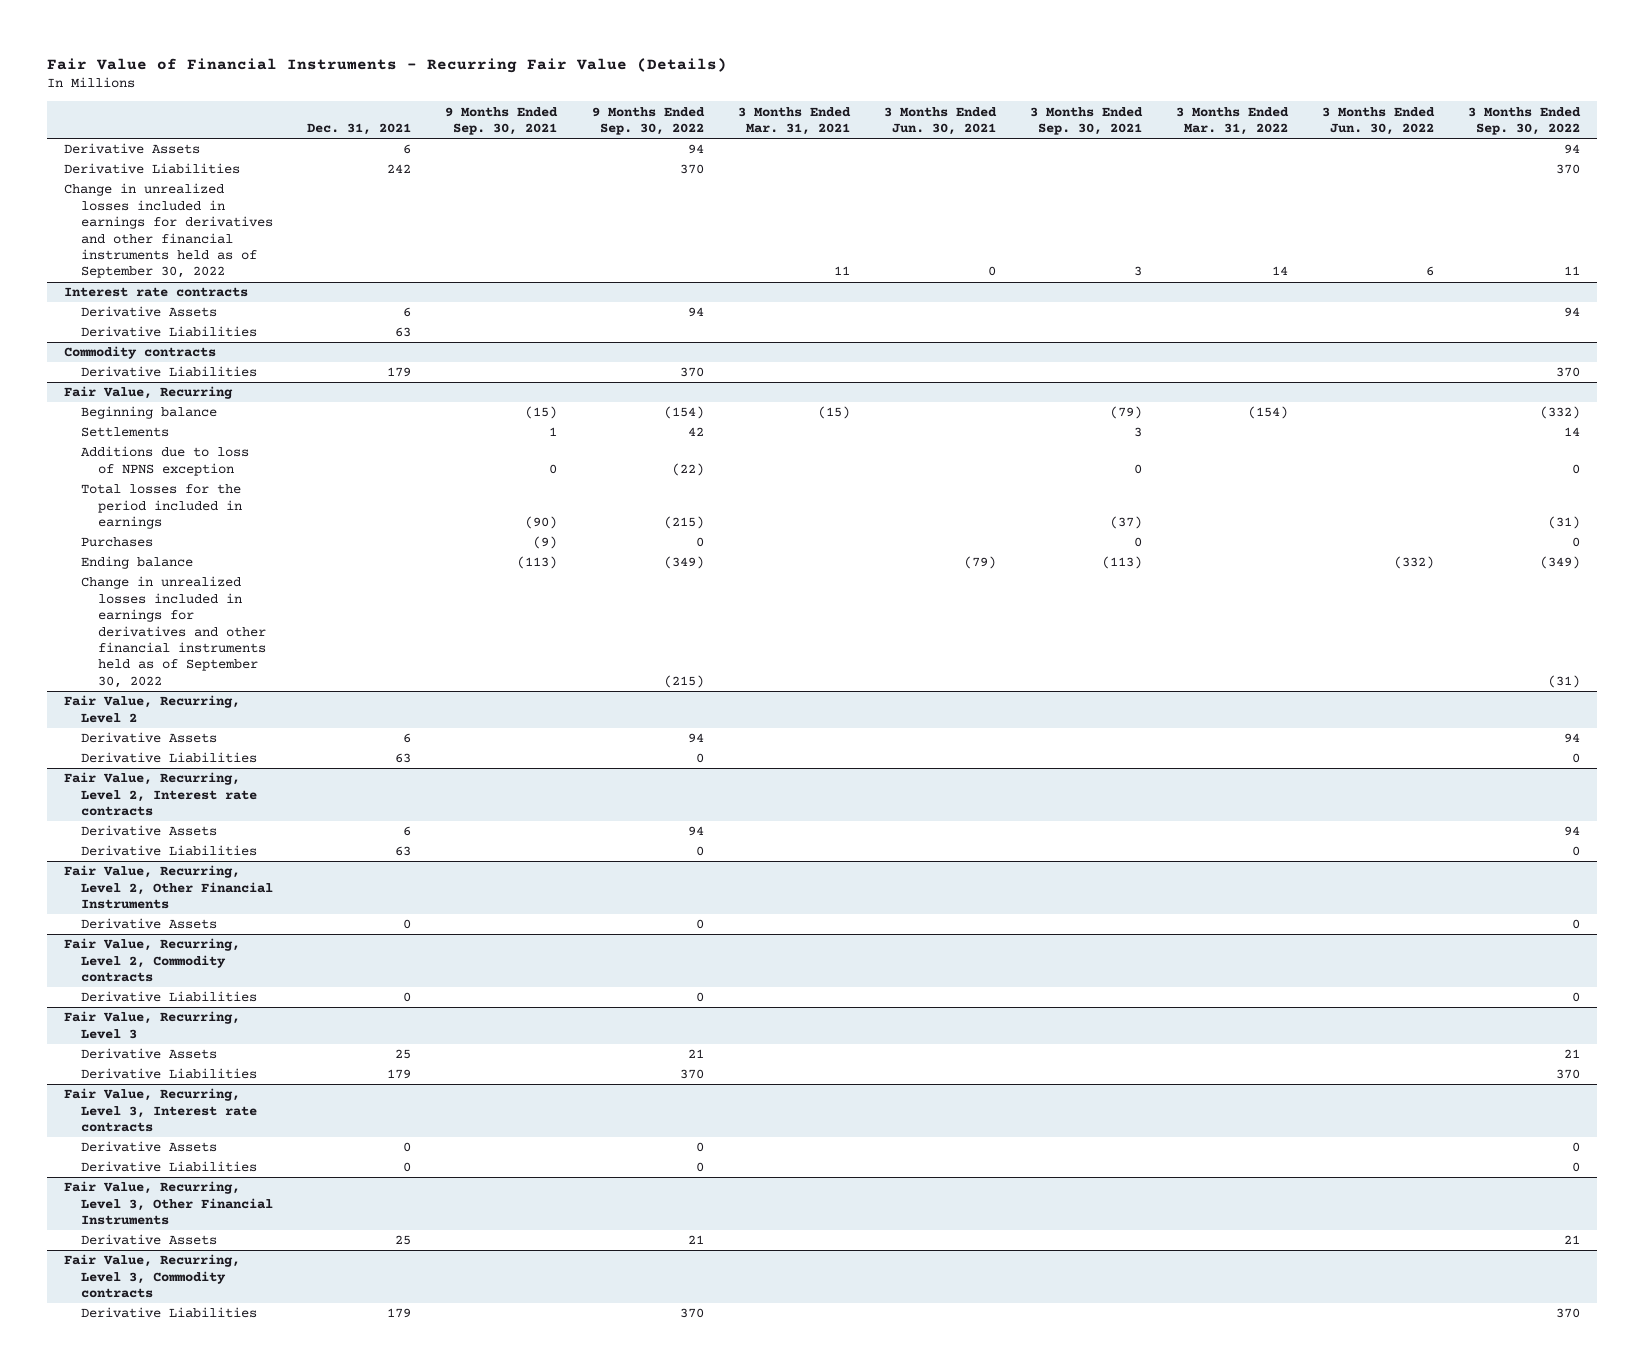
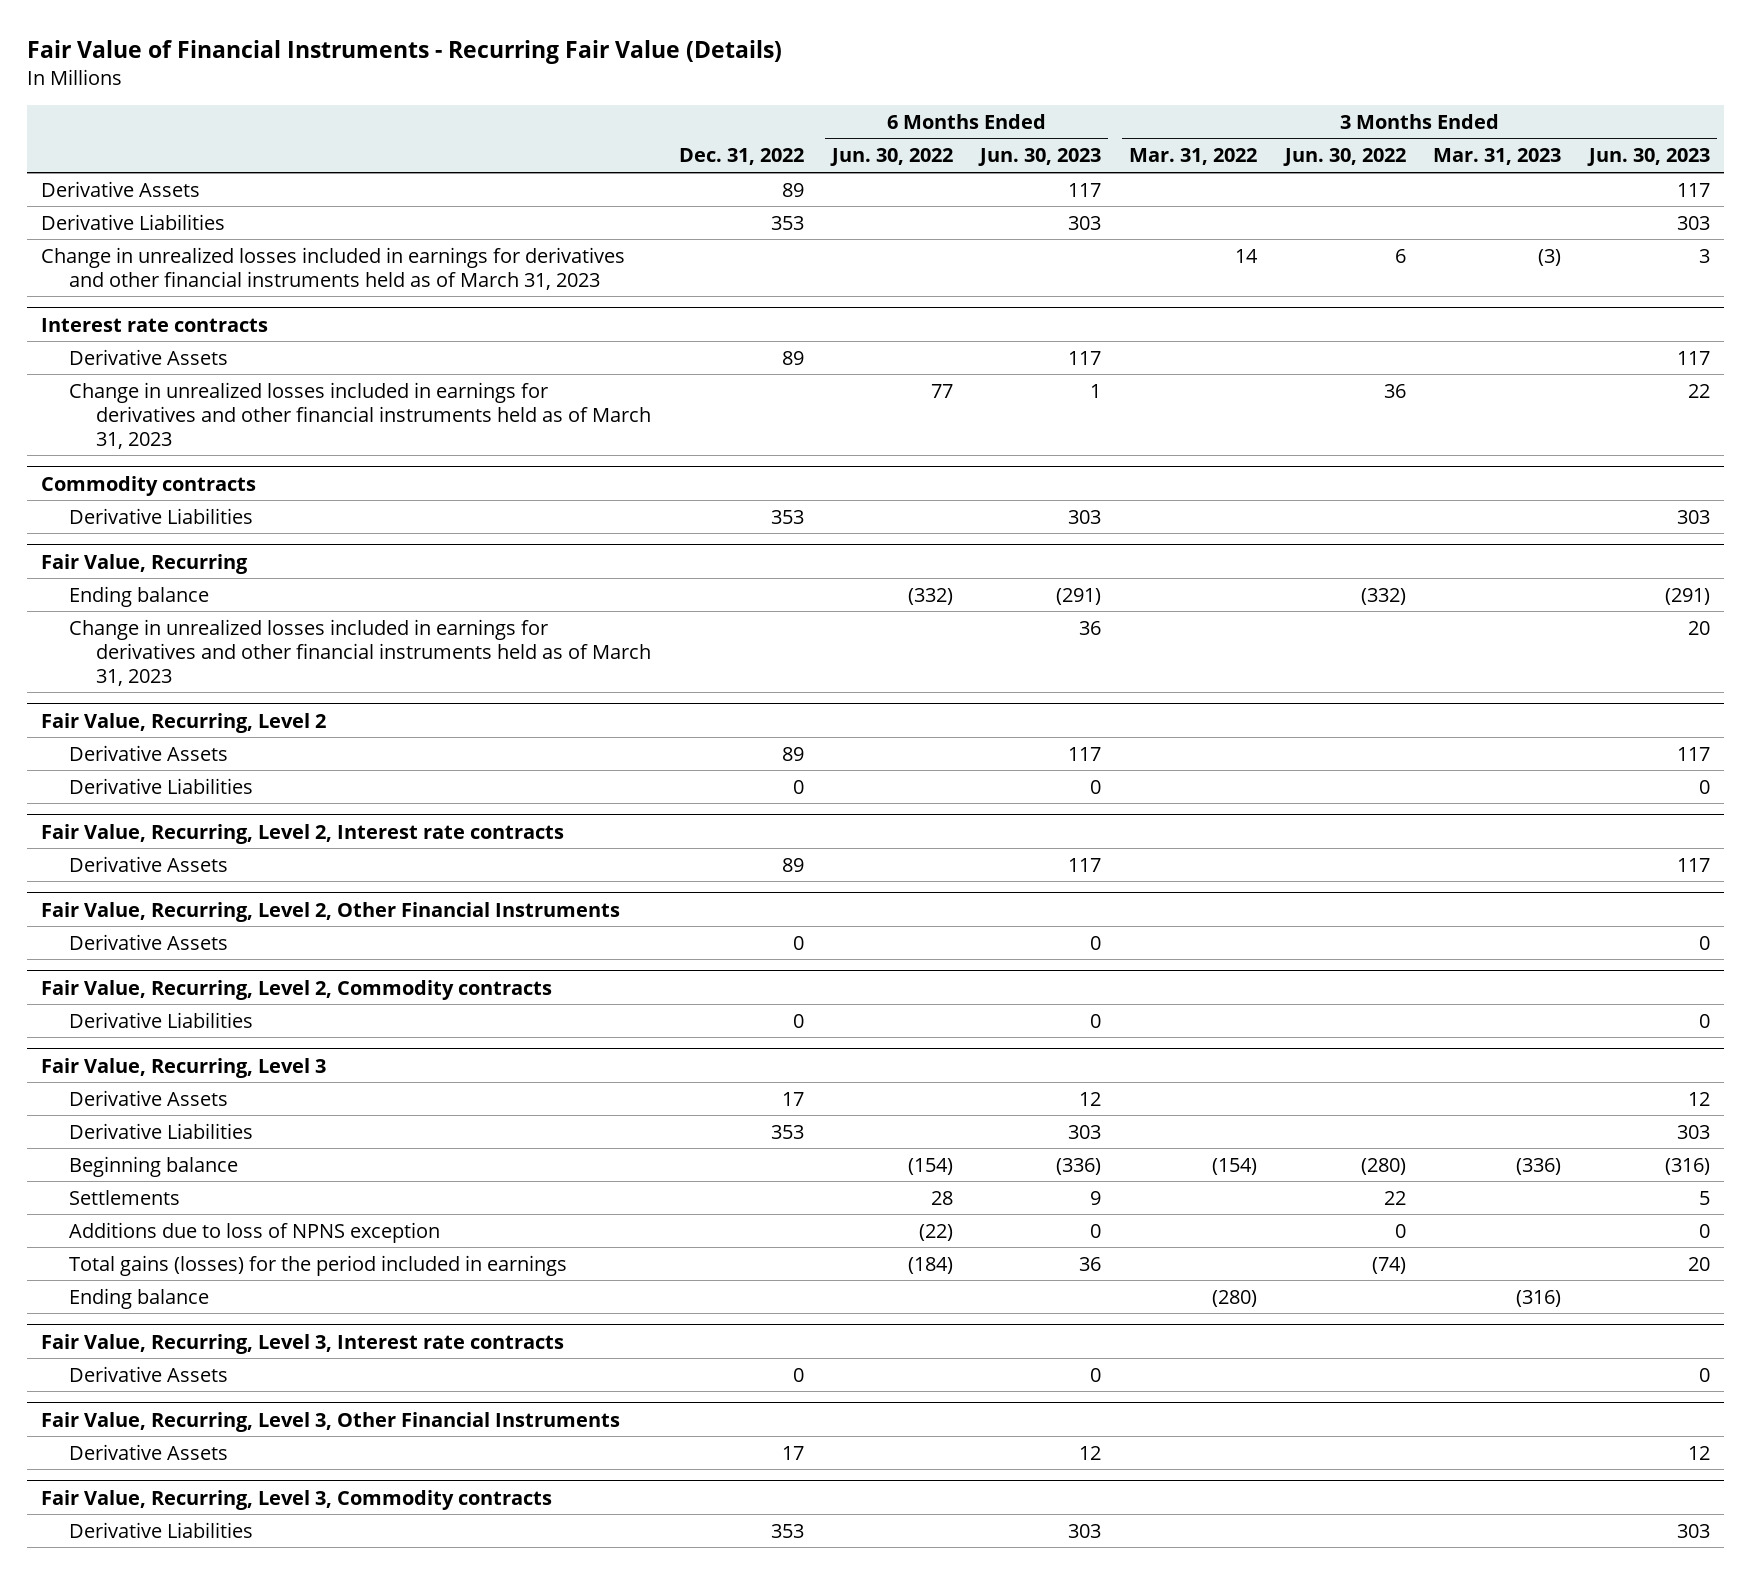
- | Dec. 31, 2021 | 9 Months Ended Sep. 30, 2021 | 9 Months Ended Sep. 30, 2022 | 3 Months Ended Mar. 31, 2021 | 3 Months Ended Jun. 30, 2021 | 3 Months Ended Sep. 30, 2021 | 3 Months Ended Mar. 31, 2022 | 3 Months Ended Jun. 30, 2022 | 3 Months Ended Sep. 30, 2022
+ | Dec. 31, 2022 | 6 Months Ended Jun. 30, 2022 | 6 Months Ended Jun. 30, 2023 | 3 Months Ended Mar. 31, 2022 | 3 Months Ended Jun. 30, 2022 | 3 Months Ended Mar. 31, 2023 | 3 Months Ended Jun. 30, 2023
- Change in unrealized losses included in earnings for derivatives and other financial instruments held as of September 30, 2022 | | | | 11 | 0 | 3 | 14 | 6 | 11
+ Change in unrealized losses included in earnings for derivatives and other financial instruments held as of March 31, 2023 | | | | 14 | 6 | (3) | 3
@ Interest rate contracts
- Derivative Liabilities | 63 | | | | | | | |
+ Change in unrealized losses included in earnings for derivatives and other financial instruments held as of March 31, 2023 | | 77 | 1 | | 36 | | 22
@ Fair Value, Recurring
- Beginning balance | | (15) | (154) | (15) | | (79) | (154) | | (332)
- Settlements | | 1 | 42 | | | 3 | | | 14
- Additions due to loss of NPNS exception | | 0 | (22) | | | 0 | | | 0
- Total losses for the period included in earnings | | (90) | (215) | | | (37) | | | (31)
- Purchases | | (9) | 0 | | | 0 | | | 0
- Change in unrealized losses included in earnings for derivatives and other financial instruments held as of September 30, 2022 | | | (215) | | | | | | (31)
+ Change in unrealized losses included in earnings for derivatives and other financial instruments held as of March 31, 2023 | | | 36 | | | | 20
@ Fair Value, Recurring, Level 2, Interest rate contracts
- Derivative Liabilities | 63 | | 0 | | | | | | 0
@ Fair Value, Recurring, Level 3
+ Beginning balance | | (154) | (336) | (154) | (280) | (336) | (316)
+ Settlements | | 28 | 9 | | 22 | | 5
+ Additions due to loss of NPNS exception | | (22) | 0 | | 0 | | 0
+ Total gains (losses) for the period included in earnings | | (184) | 36 | | (74) | | 20
+ Ending balance | | | | (280) | | (316) |
@ Fair Value, Recurring, Level 3, Interest rate contracts
- Derivative Liabilities | 0 | | 0 | | | | | | 0

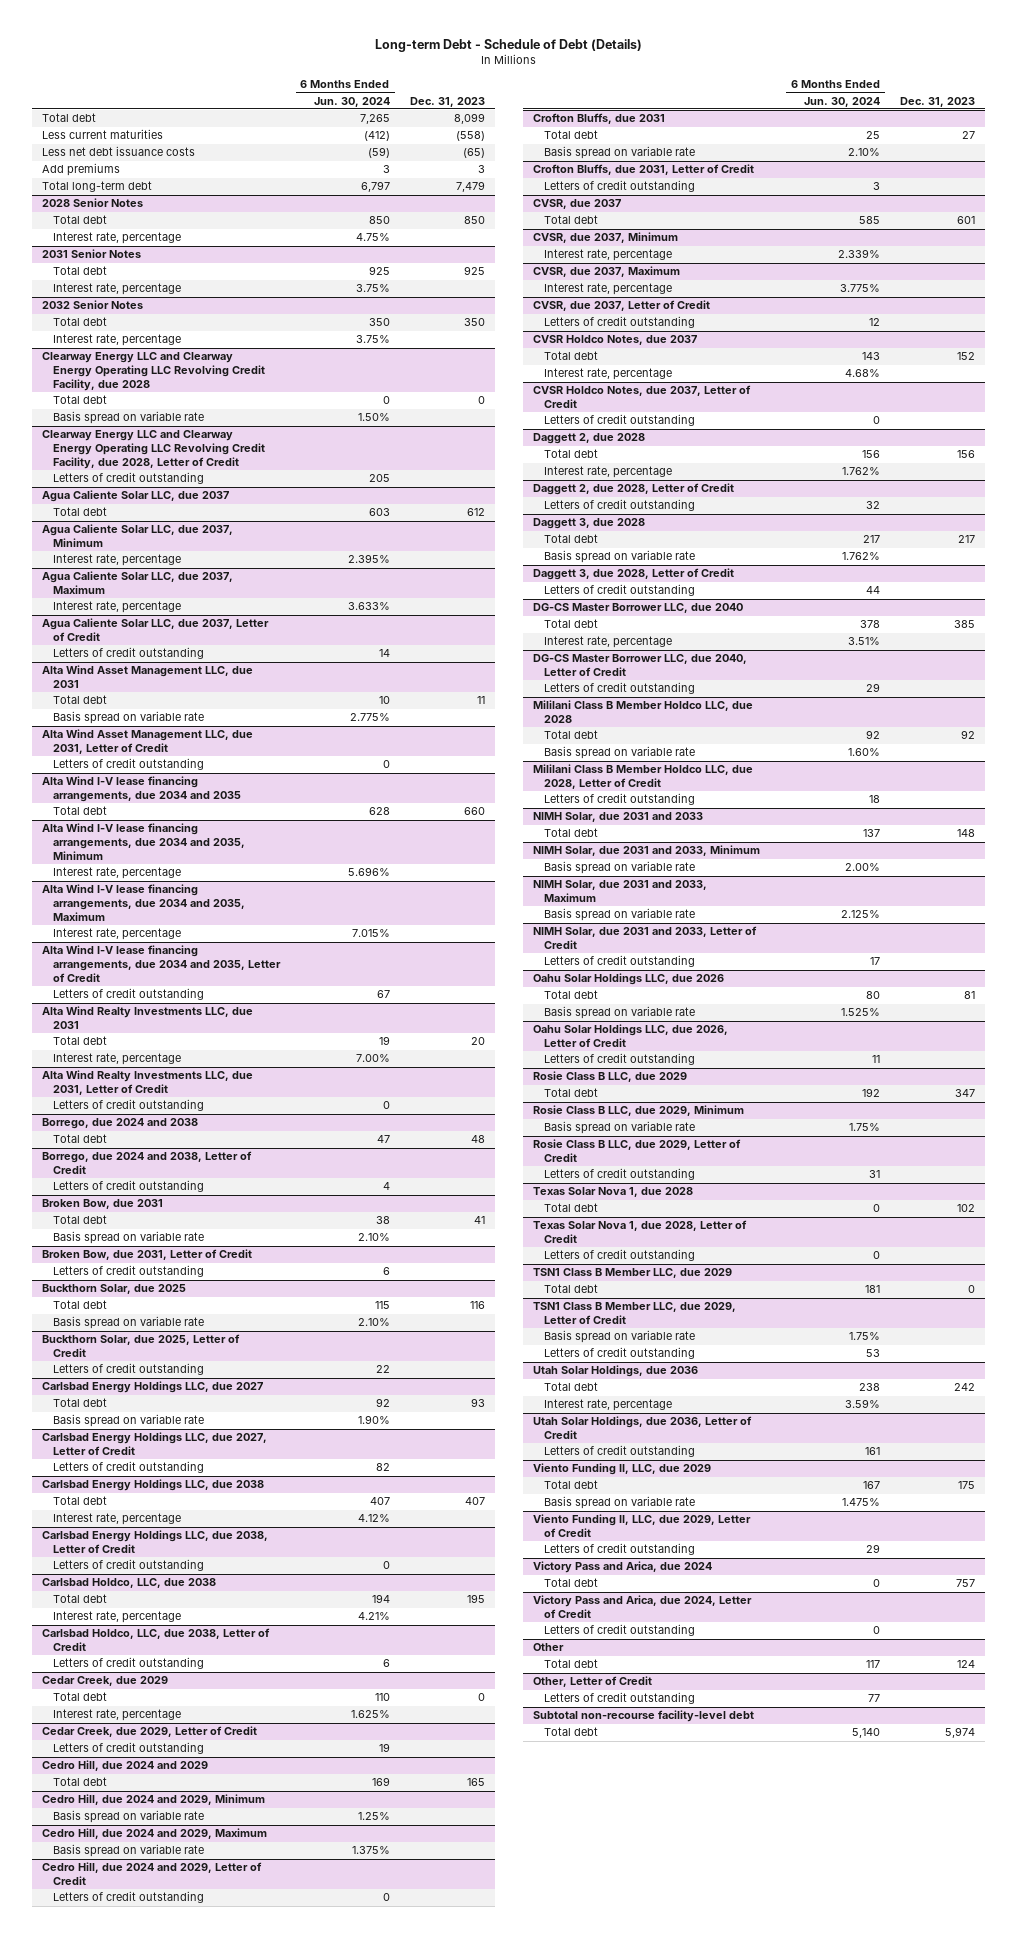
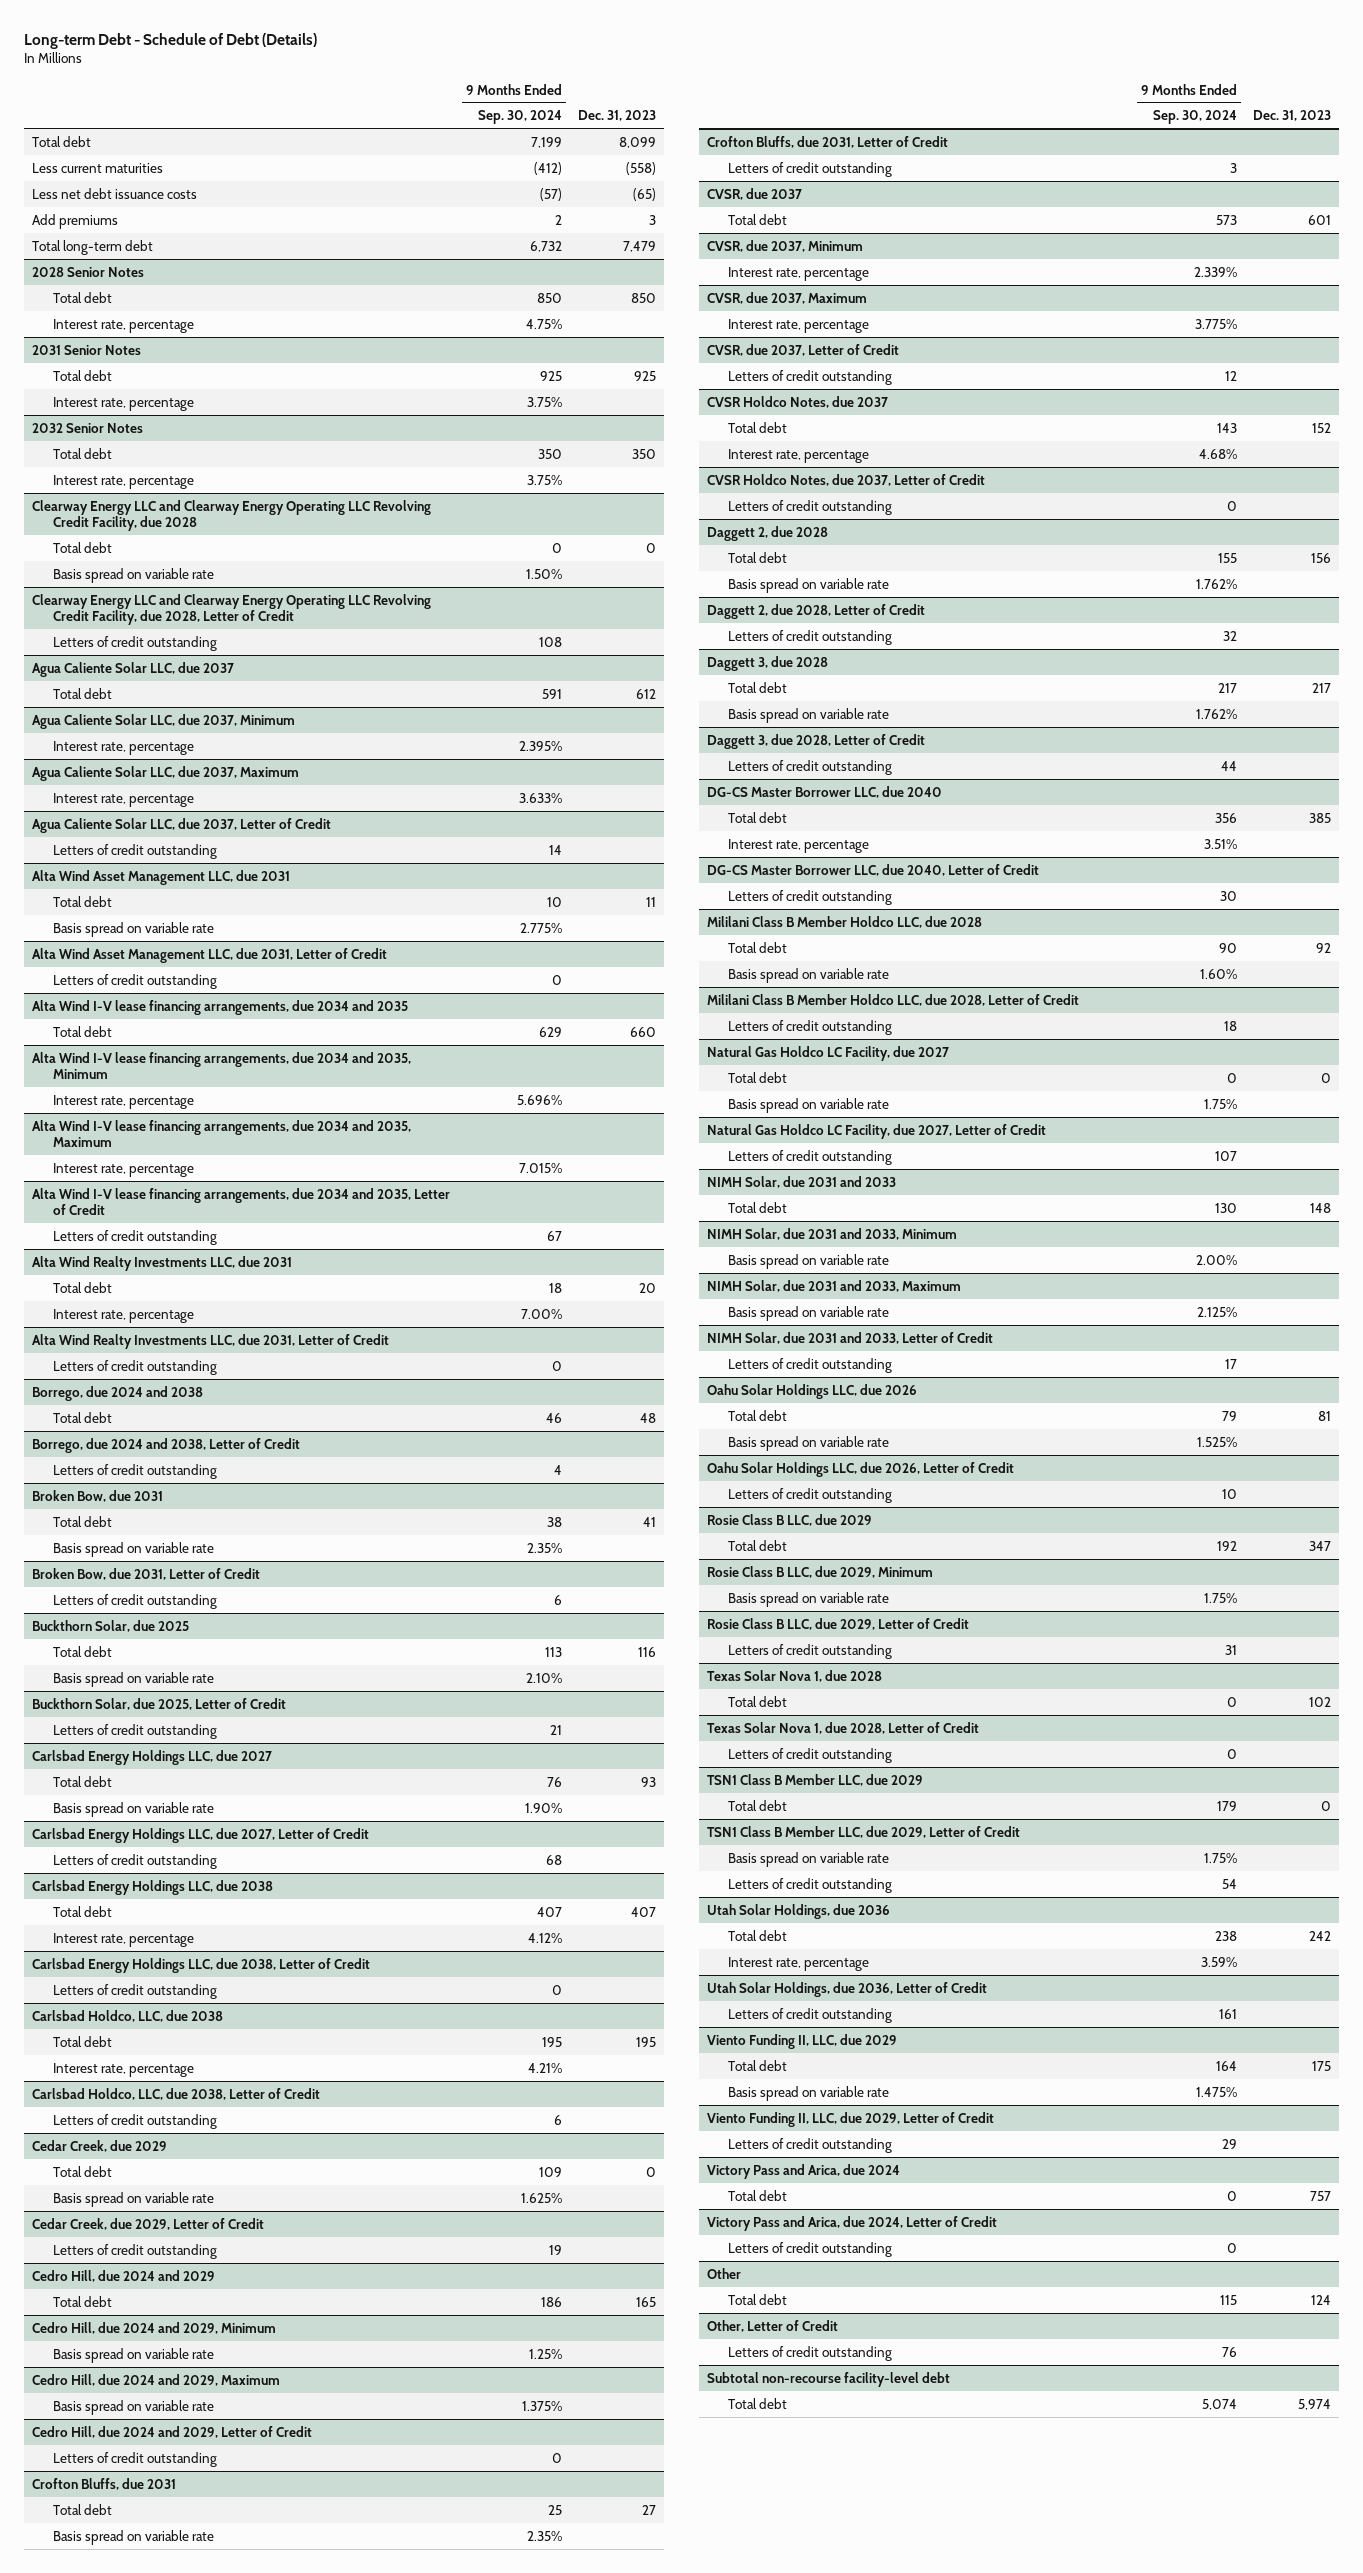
- | 6 Months Ended Jun. 30, 2024 | Dec. 31, 2023
+ | 9 Months Ended Sep. 30, 2024 | Dec. 31, 2023
@ Cedar Creek, due 2029
- Interest rate, percentage | 1.625% |
+ Basis spread on variable rate | 1.625% |
@ Daggett 2, due 2028
- Interest rate, percentage | 1.762% |
+ Basis spread on variable rate | 1.762% |
+ Natural Gas Holdco LC Facility, due 2027
+ Total debt | 0 | 0
+ Basis spread on variable rate | 1.75% |
+ Natural Gas Holdco LC Facility, due 2027, Letter of Credit
+ Letters of credit outstanding | 107 |

